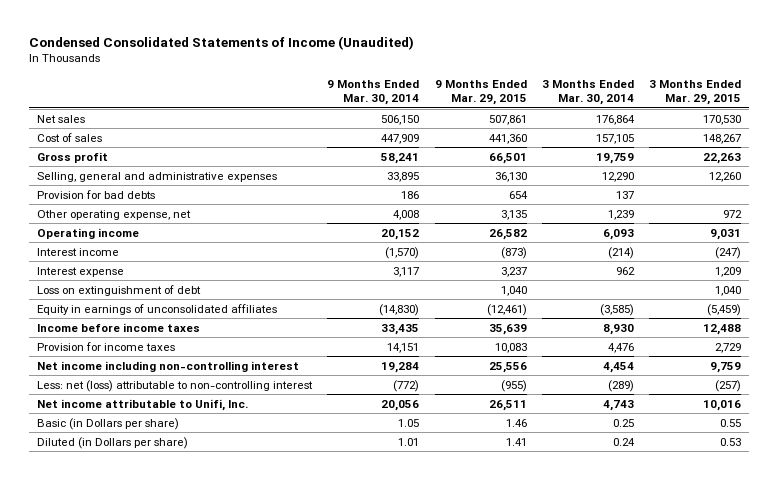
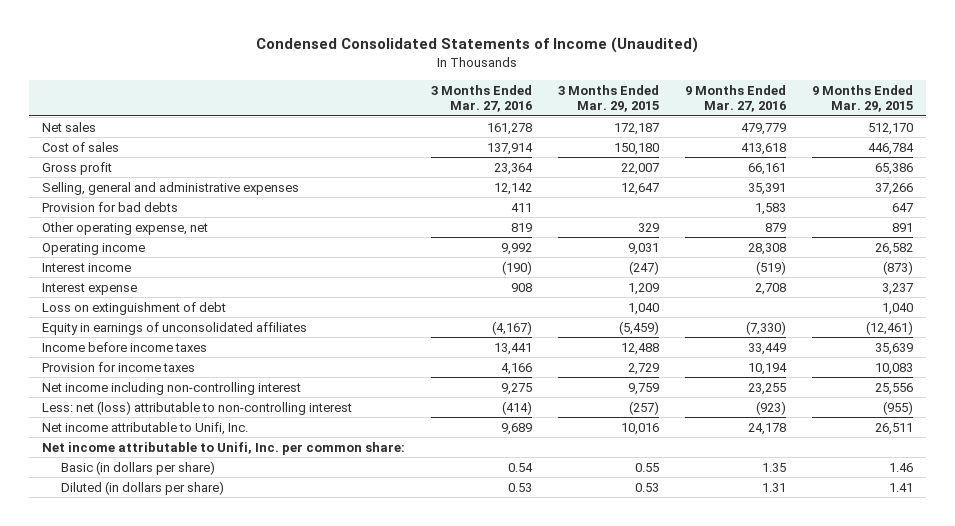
- | 9 Months Ended Mar. 30, 2014 | 9 Months Ended Mar. 29, 2015 | 3 Months Ended Mar. 30, 2014 | 3 Months Ended Mar. 29, 2015
+ | 3 Months Ended Mar. 27, 2016 | 3 Months Ended Mar. 29, 2015 | 9 Months Ended Mar. 27, 2016 | 9 Months Ended Mar. 29, 2015
- Net sales | 506,150 | 507,861 | 176,864 | 170,530
- Cost of sales | 447,909 | 441,360 | 157,105 | 148,267
- Gross profit | 58,241 | 66,501 | 19,759 | 22,263
- Selling, general and administrative expenses | 33,895 | 36,130 | 12,290 | 12,260
- Provision for bad debts | 186 | 654 | 137 |
- Other operating expense, net | 4,008 | 3,135 | 1,239 | 972
+ Net sales | 161,278 | 172,187 | 479,779 | 512,170
+ Cost of sales | 137,914 | 150,180 | 413,618 | 446,784
+ Gross profit | 23,364 | 22,007 | 66,161 | 65,386
+ Selling, general and administrative expenses | 12,142 | 12,647 | 35,391 | 37,266
+ Provision for bad debts | 411 | | 1,583 | 647
+ Other operating expense, net | 819 | 329 | 879 | 891
- Basic (in Dollars per share) | 1.05 | 1.46 | 0.25 | 0.55
- Diluted (in Dollars per share) | 1.01 | 1.41 | 0.24 | 0.53
+ Net income attributable to Unifi, Inc. per common share:
+ Basic (in dollars per share) | 0.54 | 0.55 | 1.35 | 1.46
+ Diluted (in dollars per share) | 0.53 | 0.53 | 1.31 | 1.41

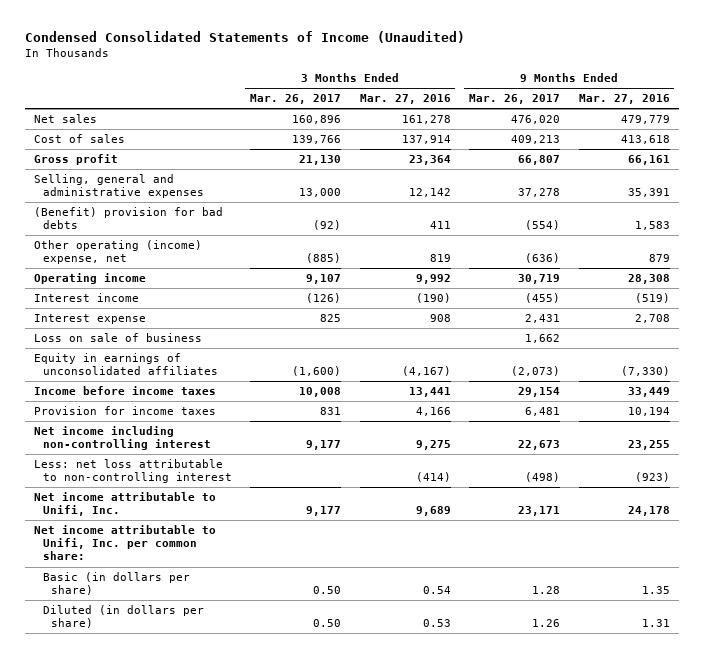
- | 3 Months Ended Mar. 27, 2016 | 3 Months Ended Mar. 29, 2015 | 9 Months Ended Mar. 27, 2016 | 9 Months Ended Mar. 29, 2015
+ | 3 Months Ended Mar. 26, 2017 | 3 Months Ended Mar. 27, 2016 | 9 Months Ended Mar. 26, 2017 | 9 Months Ended Mar. 27, 2016
- Provision for bad debts | 411 | | 1,583 | 647
- Other operating expense, net | 819 | 329 | 879 | 891
+ (Benefit) provision for bad debts | (92) | 411 | (554) | 1,583
+ Other operating (income) expense, net | (885) | 819 | (636) | 879
- Loss on extinguishment of debt | | 1,040 | | 1,040
+ Loss on sale of business | | | 1,662 |
- Less: net (loss) attributable to non-controlling interest | (414) | (257) | (923) | (955)
+ Less: net loss attributable to non-controlling interest | | (414) | (498) | (923)

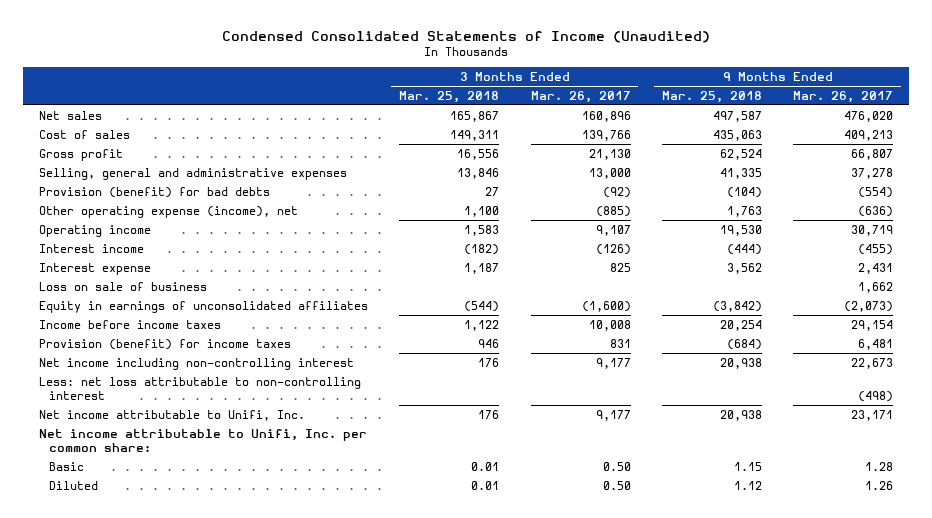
- | 3 Months Ended Mar. 26, 2017 | 3 Months Ended Mar. 27, 2016 | 9 Months Ended Mar. 26, 2017 | 9 Months Ended Mar. 27, 2016
+ | 3 Months Ended Mar. 25, 2018 | 3 Months Ended Mar. 26, 2017 | 9 Months Ended Mar. 25, 2018 | 9 Months Ended Mar. 26, 2017
- (Benefit) provision for bad debts | (92) | 411 | (554) | 1,583
- Other operating (income) expense, net | (885) | 819 | (636) | 879
+ Provision (benefit) for bad debts | 27 | (92) | (104) | (554)
+ Other operating expense (income), net | 1,100 | (885) | 1,763 | (636)
- Provision for income taxes | 831 | 4,166 | 6,481 | 10,194
+ Provision (benefit) for income taxes | 946 | 831 | (684) | 6,481
- Basic (in dollars per share) | 0.50 | 0.54 | 1.28 | 1.35
- Diluted (in dollars per share) | 0.50 | 0.53 | 1.26 | 1.31
+ Basic | 0.01 | 0.50 | 1.15 | 1.28
+ Diluted | 0.01 | 0.50 | 1.12 | 1.26

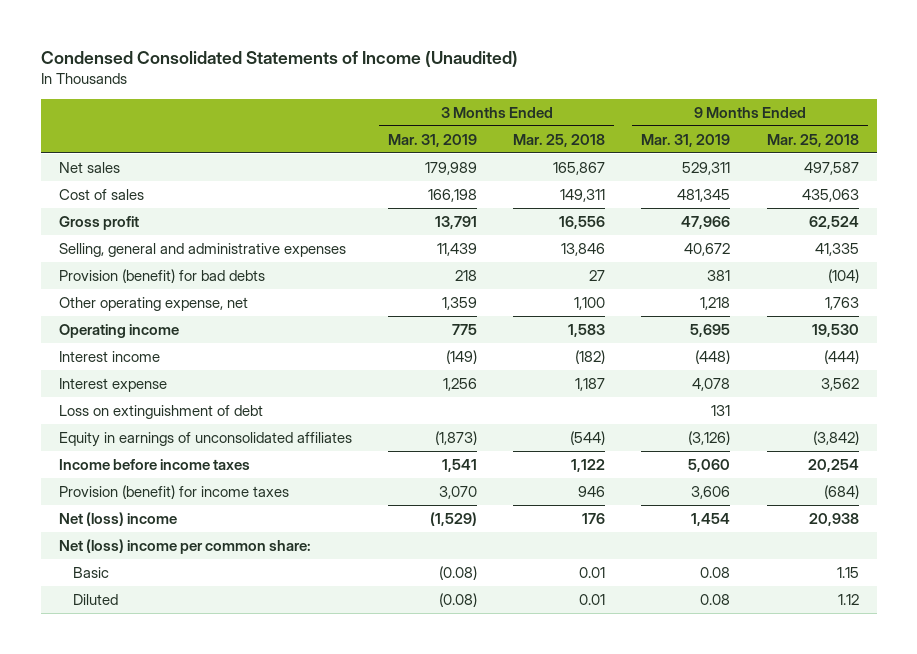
- | 3 Months Ended Mar. 25, 2018 | 3 Months Ended Mar. 26, 2017 | 9 Months Ended Mar. 25, 2018 | 9 Months Ended Mar. 26, 2017
+ | 3 Months Ended Mar. 31, 2019 | 3 Months Ended Mar. 25, 2018 | 9 Months Ended Mar. 31, 2019 | 9 Months Ended Mar. 25, 2018
- Other operating expense (income), net | 1,100 | (885) | 1,763 | (636)
+ Other operating expense, net | 1,359 | 1,100 | 1,218 | 1,763
- Loss on sale of business | | | | 1,662
+ Loss on extinguishment of debt | | | 131 |
- Net income including non-controlling interest | 176 | 9,177 | 20,938 | 22,673
- Less: net loss attributable to non-controlling interest | | | | (498)
- Net income attributable to Unifi, Inc. | 176 | 9,177 | 20,938 | 23,171
- Net income attributable to Unifi, Inc. per common share:
+ Net (loss) income | (1,529) | 176 | 1,454 | 20,938
+ Net (loss) income per common share:

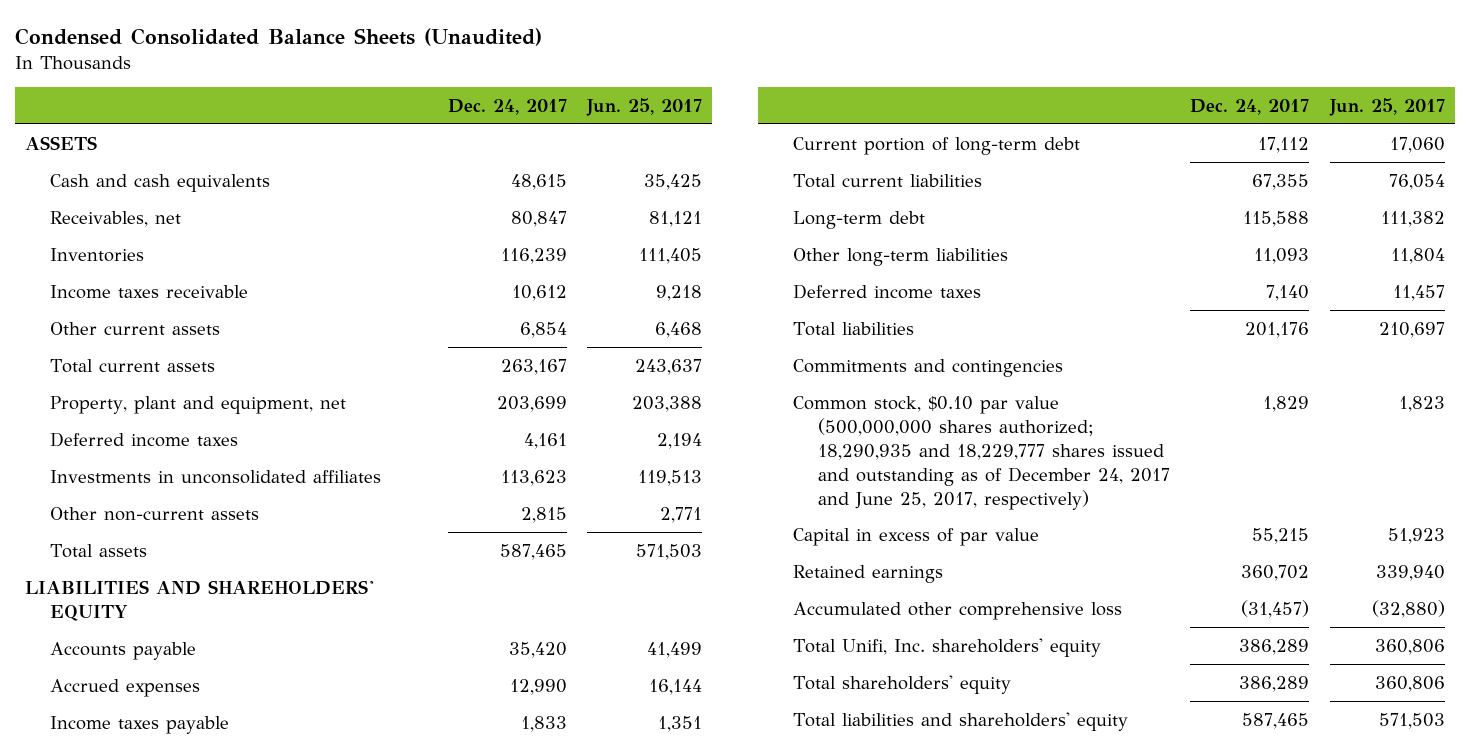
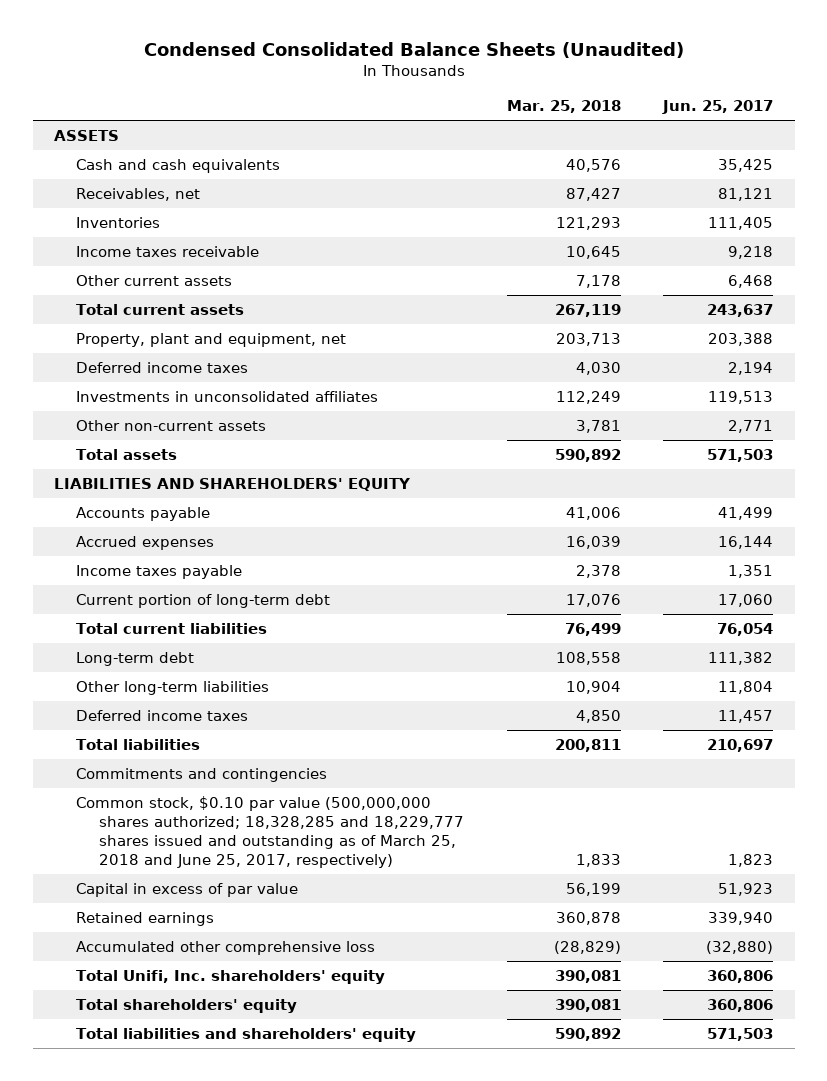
- | Dec. 24, 2017 | Jun. 25, 2017
+ | Mar. 25, 2018 | Jun. 25, 2017
- Common stock, $0.10 par value (500,000,000 shares authorized; 18,290,935 and 18,229,777 shares issued and outstanding as of December 24, 2017 and June 25, 2017, respectively) | 1,829 | 1,823
+ Common stock, $0.10 par value (500,000,000 shares authorized; 18,328,285 and 18,229,777 shares issued and outstanding as of March 25, 2018 and June 25, 2017, respectively) | 1,833 | 1,823

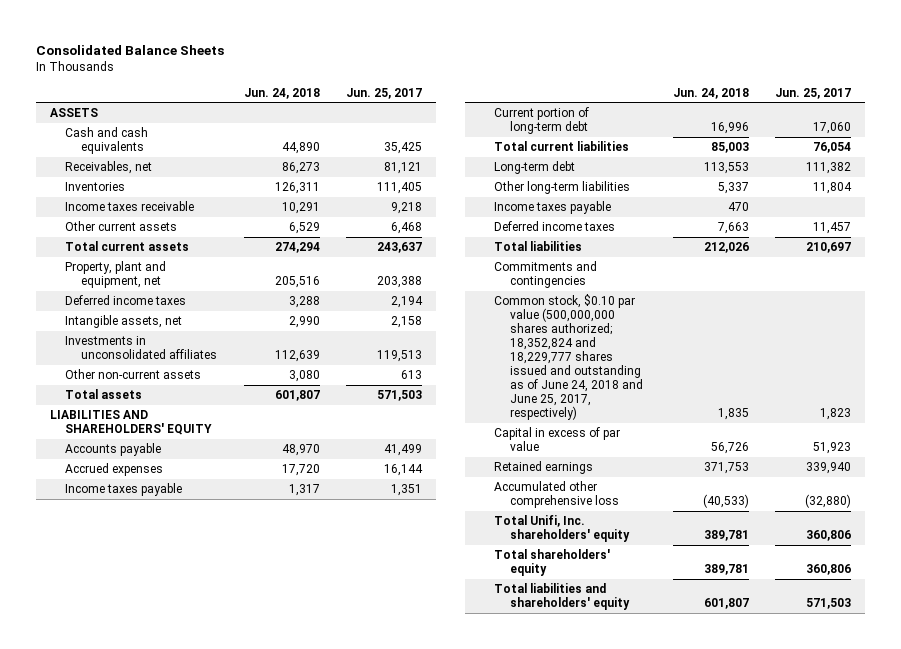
- Condensed Consolidated Balance Sheets (Unaudited)
+ Consolidated Balance Sheets
- | Mar. 25, 2018 | Jun. 25, 2017
+ | Jun. 24, 2018 | Jun. 25, 2017
+ Intangible assets, net | 2,990 | 2,158
- Other non-current assets | 3,781 | 2,771
+ Other non-current assets | 3,080 | 613
+ Income taxes payable | 470 |
- Common stock, $0.10 par value (500,000,000 shares authorized; 18,328,285 and 18,229,777 shares issued and outstanding as of March 25, 2018 and June 25, 2017, respectively) | 1,833 | 1,823
+ Common stock, $0.10 par value (500,000,000 shares authorized; 18,352,824 and 18,229,777 shares issued and outstanding as of June 24, 2018 and June 25, 2017, respectively) | 1,835 | 1,823

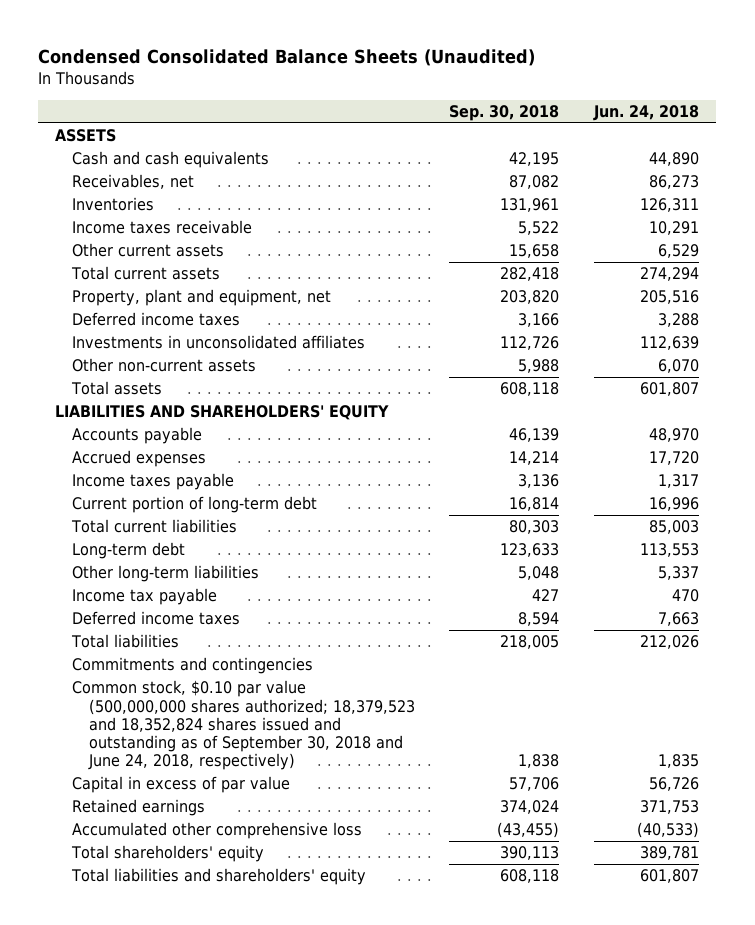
- Consolidated Balance Sheets
+ Condensed Consolidated Balance Sheets (Unaudited)
- | Jun. 24, 2018 | Jun. 25, 2017
+ | Sep. 30, 2018 | Jun. 24, 2018
- Intangible assets, net | 2,990 | 2,158
- Other non-current assets | 3,080 | 613
+ Other non-current assets | 5,988 | 6,070
- Income taxes payable | 470 |
+ Income tax payable | 427 | 470
- Common stock, $0.10 par value (500,000,000 shares authorized; 18,352,824 and 18,229,777 shares issued and outstanding as of June 24, 2018 and June 25, 2017, respectively) | 1,835 | 1,823
+ Common stock, $0.10 par value (500,000,000 shares authorized; 18,379,523 and 18,352,824 shares issued and outstanding as of September 30, 2018 and June 24, 2018, respectively) | 1,838 | 1,835
- Total Unifi, Inc. shareholders' equity | 389,781 | 360,806

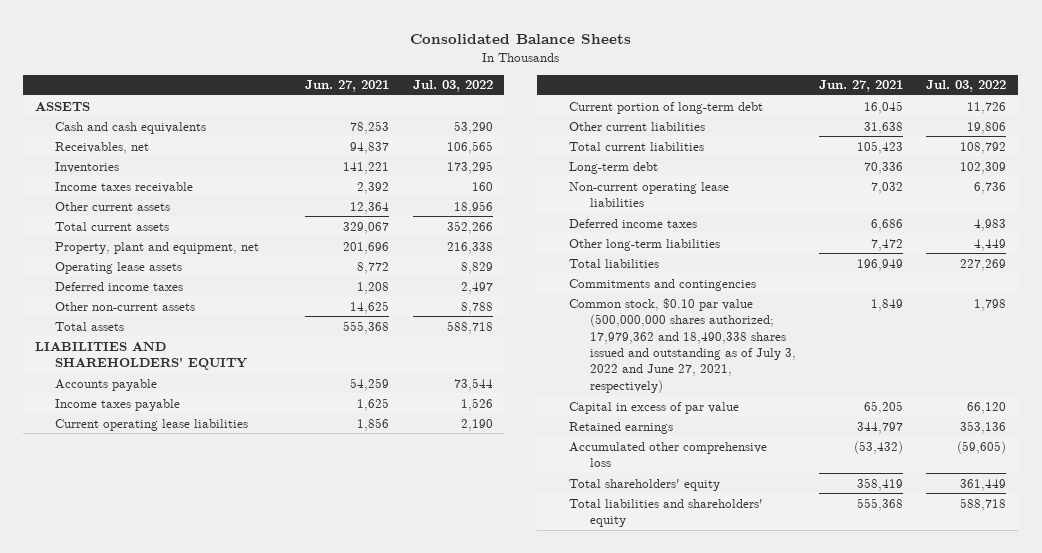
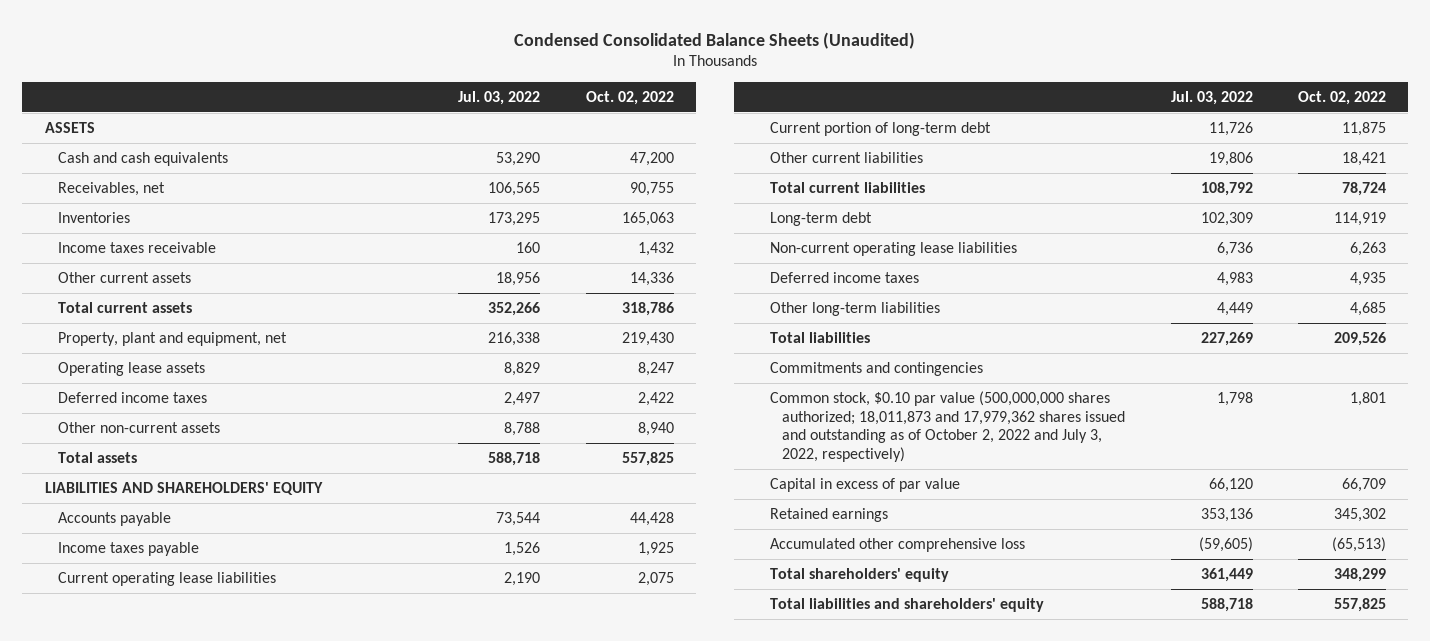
- Consolidated Balance Sheets
+ Condensed Consolidated Balance Sheets (Unaudited)
- | Jun. 27, 2021 | Jul. 03, 2022
+ | Jul. 03, 2022 | Oct. 02, 2022
- Common stock, $0.10 par value (500,000,000 shares authorized; 17,979,362 and 18,490,338 shares issued and outstanding as of July 3, 2022 and June 27, 2021, respectively) | 1,849 | 1,798
+ Common stock, $0.10 par value (500,000,000 shares authorized; 18,011,873 and 17,979,362 shares issued and outstanding as of October 2, 2022 and July 3, 2022, respectively) | 1,798 | 1,801

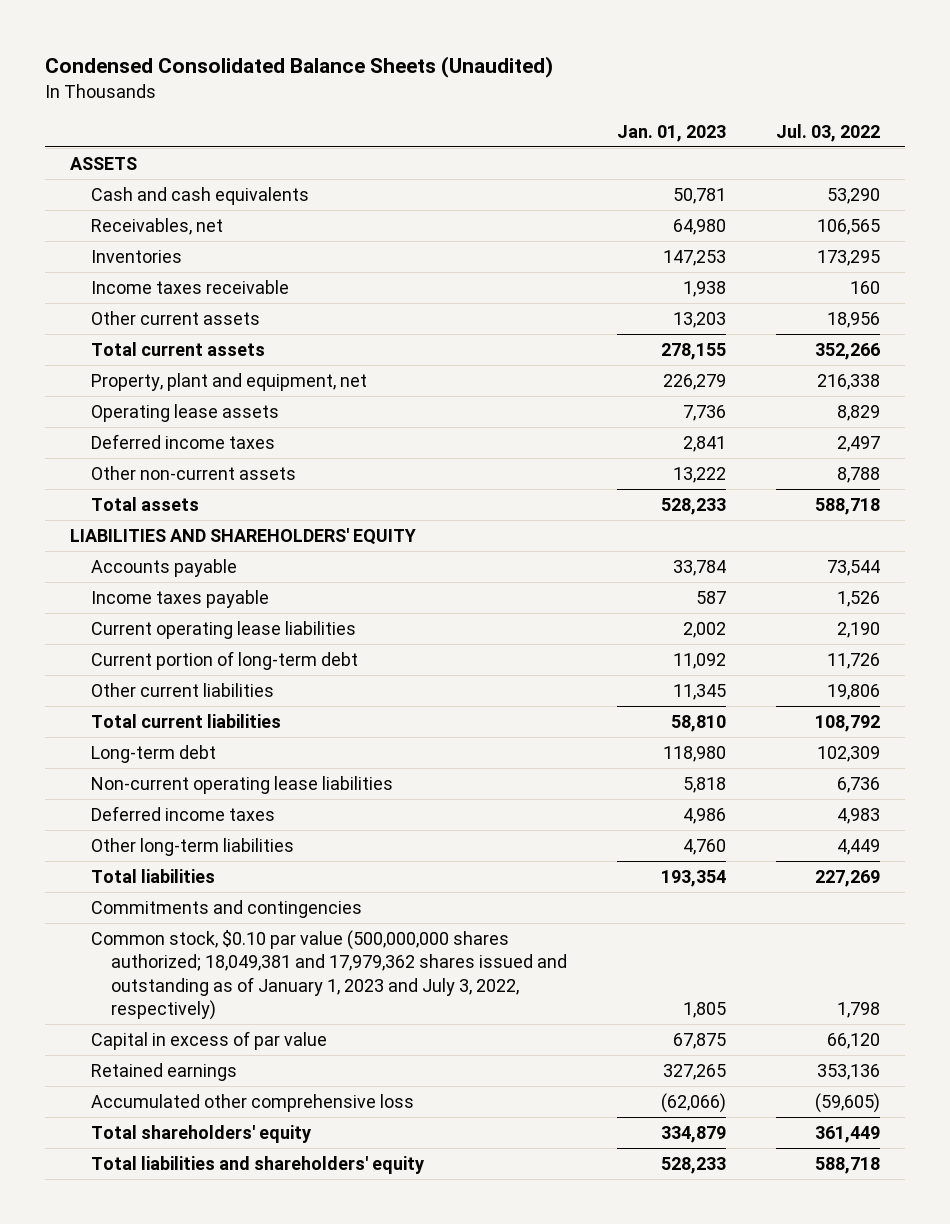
- | Jul. 03, 2022 | Oct. 02, 2022
+ | Jan. 01, 2023 | Jul. 03, 2022
- Common stock, $0.10 par value (500,000,000 shares authorized; 18,011,873 and 17,979,362 shares issued and outstanding as of October 2, 2022 and July 3, 2022, respectively) | 1,798 | 1,801
+ Common stock, $0.10 par value (500,000,000 shares authorized; 18,049,381 and 17,979,362 shares issued and outstanding as of January 1, 2023 and July 3, 2022, respectively) | 1,805 | 1,798

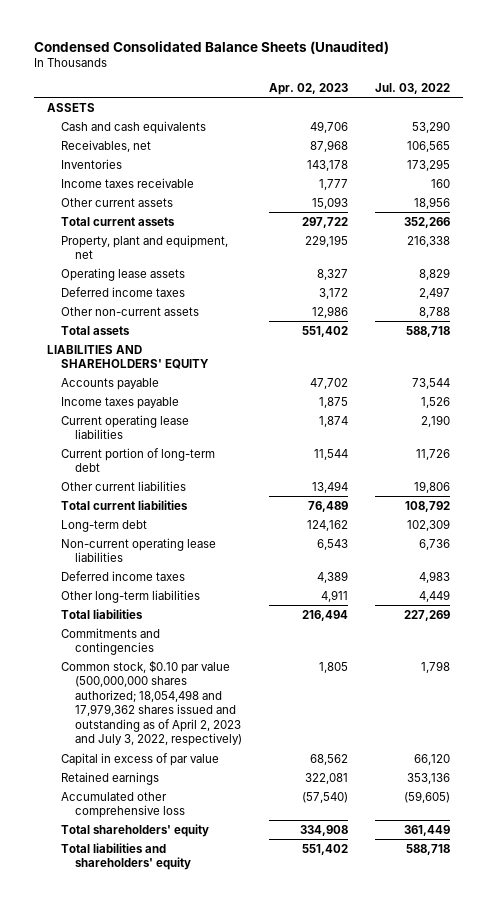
- | Jan. 01, 2023 | Jul. 03, 2022
+ | Apr. 02, 2023 | Jul. 03, 2022
- Common stock, $0.10 par value (500,000,000 shares authorized; 18,049,381 and 17,979,362 shares issued and outstanding as of January 1, 2023 and July 3, 2022, respectively) | 1,805 | 1,798
+ Common stock, $0.10 par value (500,000,000 shares authorized; 18,054,498 and 17,979,362 shares issued and outstanding as of April 2, 2023 and July 3, 2022, respectively) | 1,805 | 1,798

